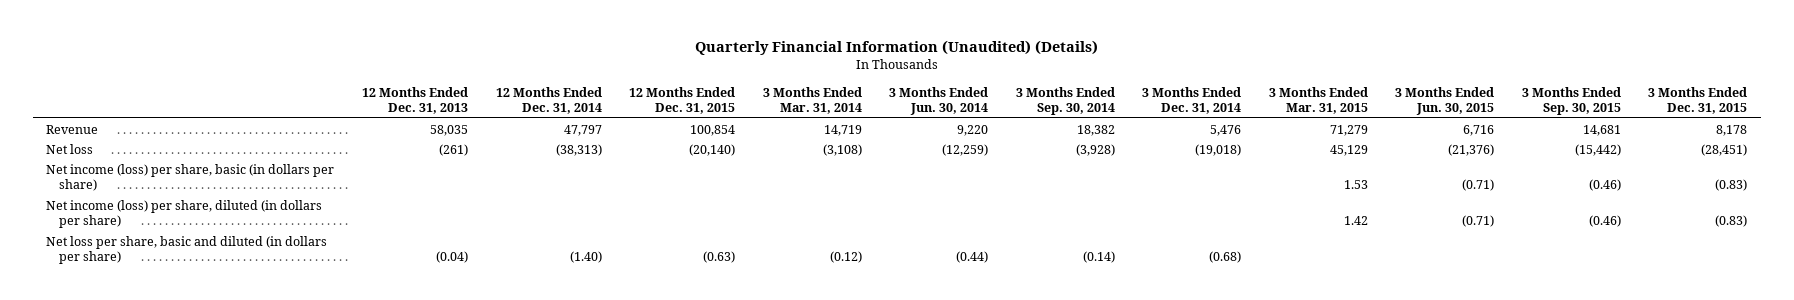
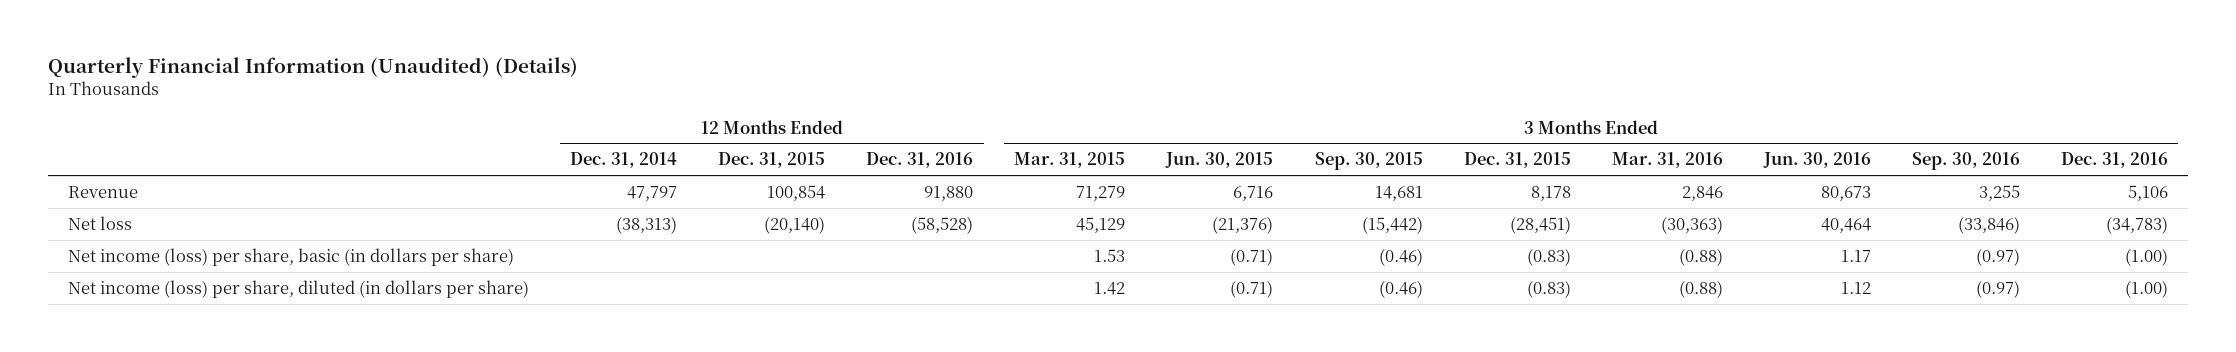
- | 12 Months Ended Dec. 31, 2013 | 12 Months Ended Dec. 31, 2014 | 12 Months Ended Dec. 31, 2015 | 3 Months Ended Mar. 31, 2014 | 3 Months Ended Jun. 30, 2014 | 3 Months Ended Sep. 30, 2014 | 3 Months Ended Dec. 31, 2014 | 3 Months Ended Mar. 31, 2015 | 3 Months Ended Jun. 30, 2015 | 3 Months Ended Sep. 30, 2015 | 3 Months Ended Dec. 31, 2015
+ | 12 Months Ended Dec. 31, 2014 | 12 Months Ended Dec. 31, 2015 | 12 Months Ended Dec. 31, 2016 | 3 Months Ended Mar. 31, 2015 | 3 Months Ended Jun. 30, 2015 | 3 Months Ended Sep. 30, 2015 | 3 Months Ended Dec. 31, 2015 | 3 Months Ended Mar. 31, 2016 | 3 Months Ended Jun. 30, 2016 | 3 Months Ended Sep. 30, 2016 | 3 Months Ended Dec. 31, 2016
- Net loss per share, basic and diluted (in dollars per share) | (0.04) | (1.40) | (0.63) | (0.12) | (0.44) | (0.14) | (0.68) | | | |

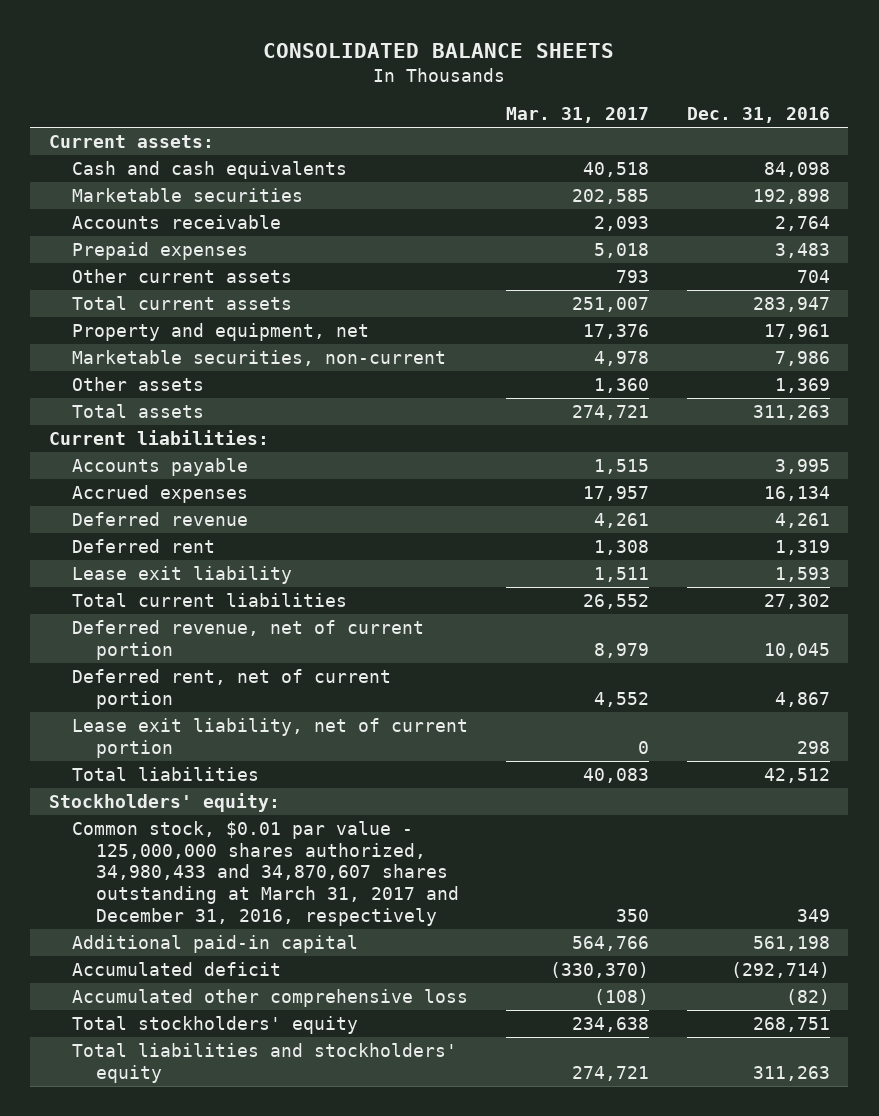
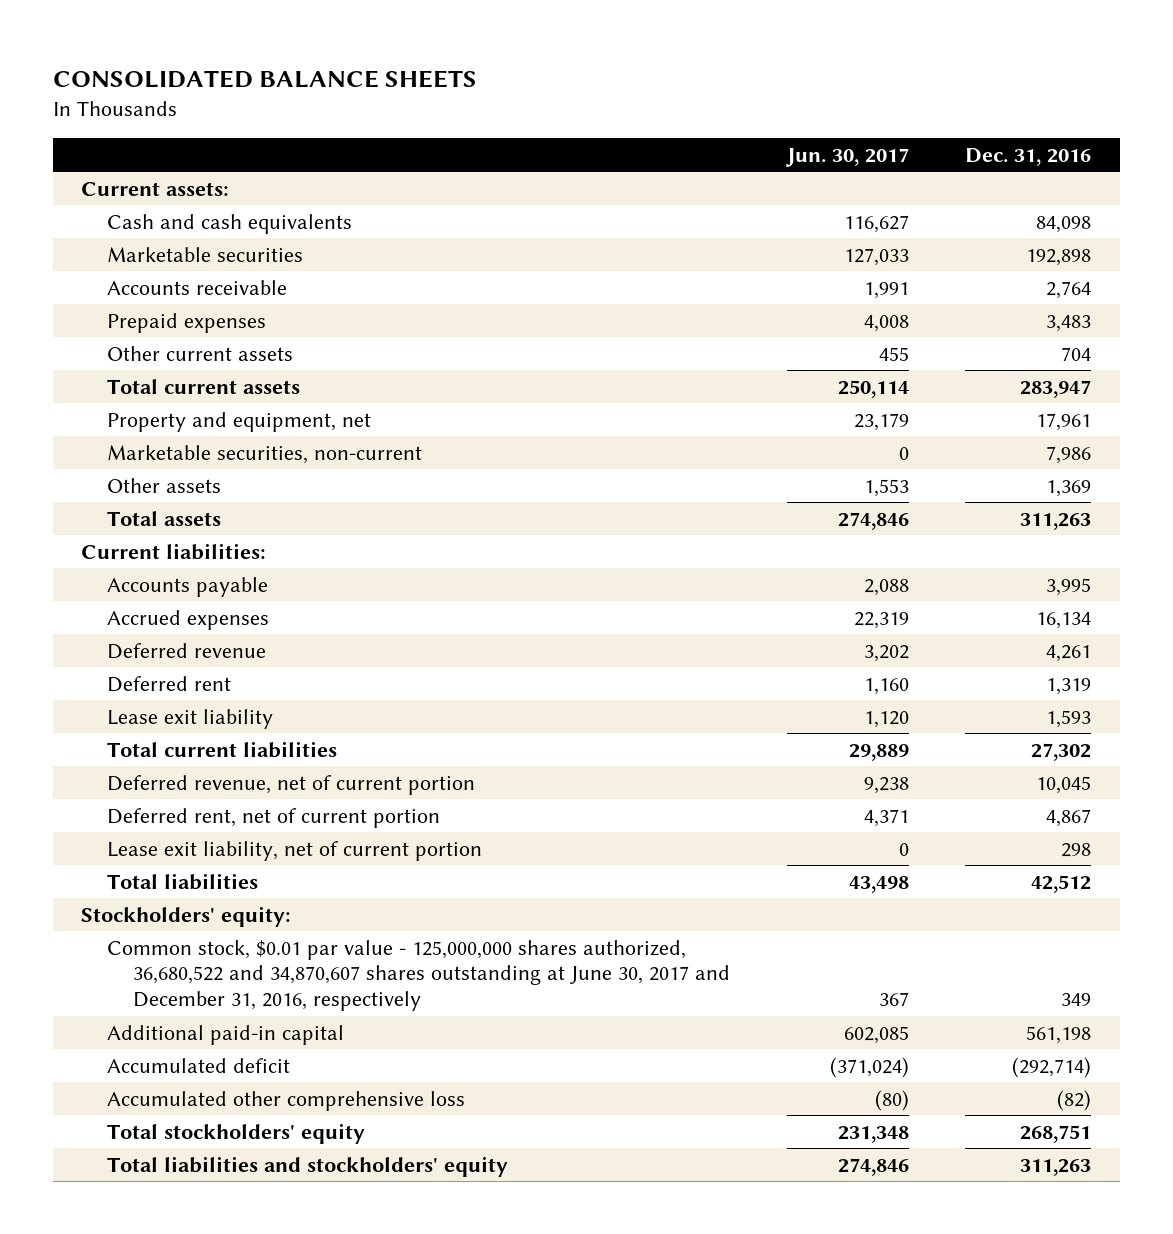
- | Mar. 31, 2017 | Dec. 31, 2016
+ | Jun. 30, 2017 | Dec. 31, 2016
- Common stock, $0.01 par value - 125,000,000 shares authorized, 34,980,433 and 34,870,607 shares outstanding at March 31, 2017 and December 31, 2016, respectively | 350 | 349
+ Common stock, $0.01 par value - 125,000,000 shares authorized, 36,680,522 and 34,870,607 shares outstanding at June 30, 2017 and December 31, 2016, respectively | 367 | 349

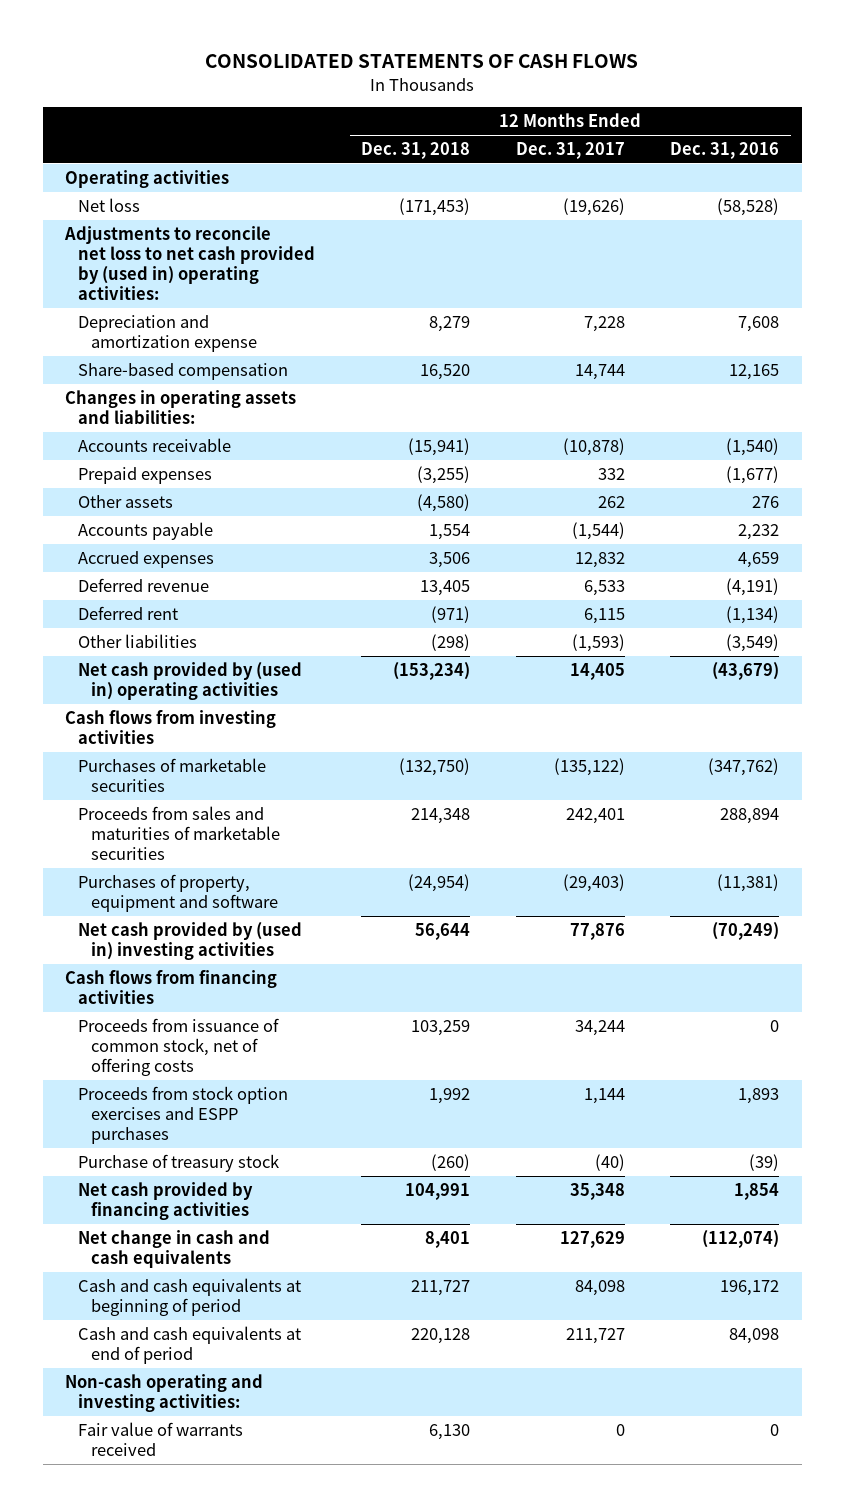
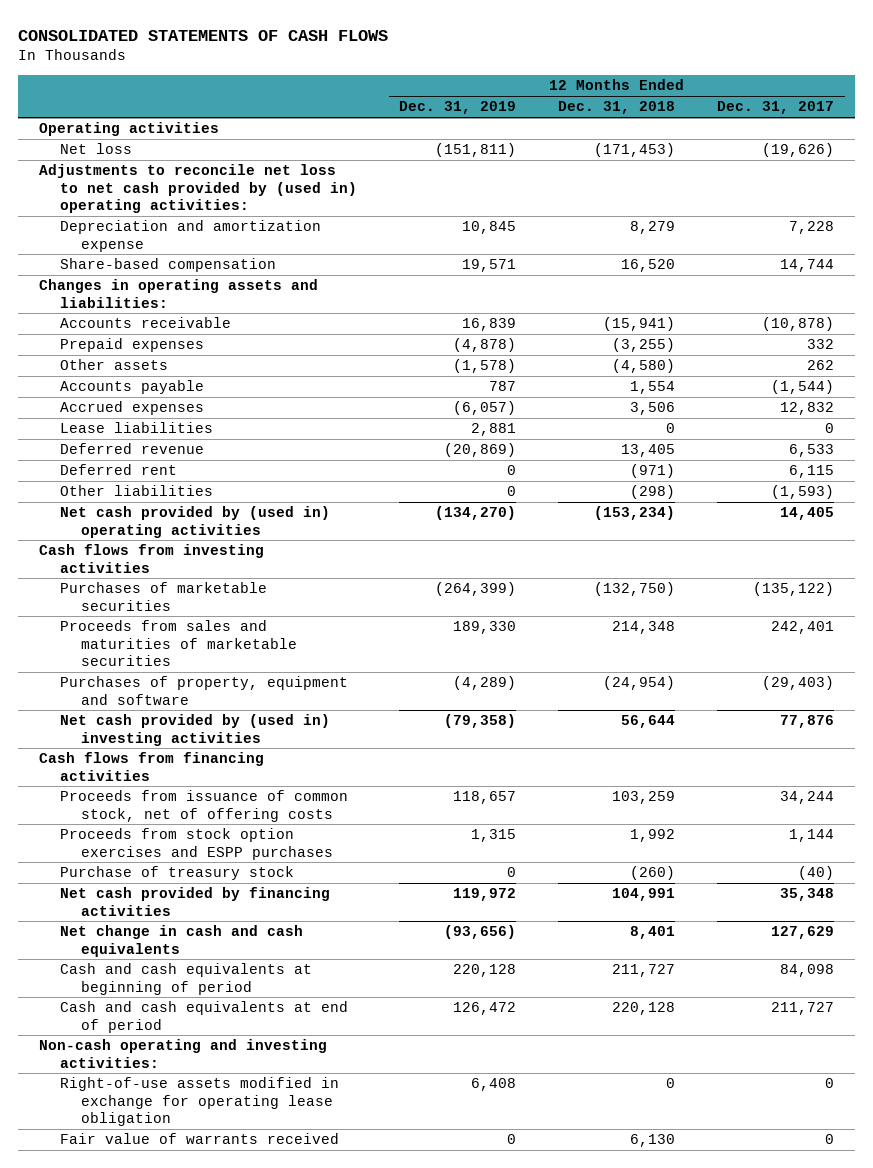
- | 12 Months Ended Dec. 31, 2018 | 12 Months Ended Dec. 31, 2017 | 12 Months Ended Dec. 31, 2016
+ | 12 Months Ended Dec. 31, 2019 | 12 Months Ended Dec. 31, 2018 | 12 Months Ended Dec. 31, 2017
+ Lease liabilities | 2,881 | 0 | 0
+ Right-of-use assets modified in exchange for operating lease obligation | 6,408 | 0 | 0

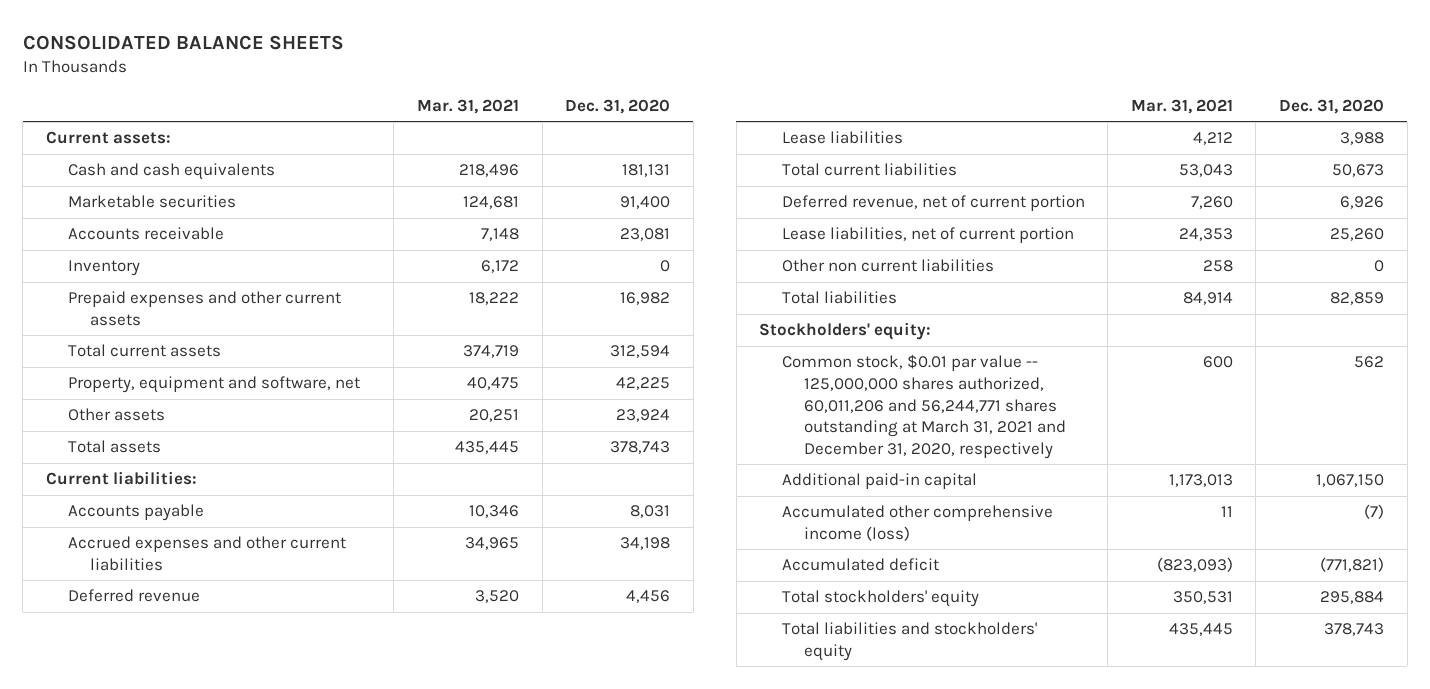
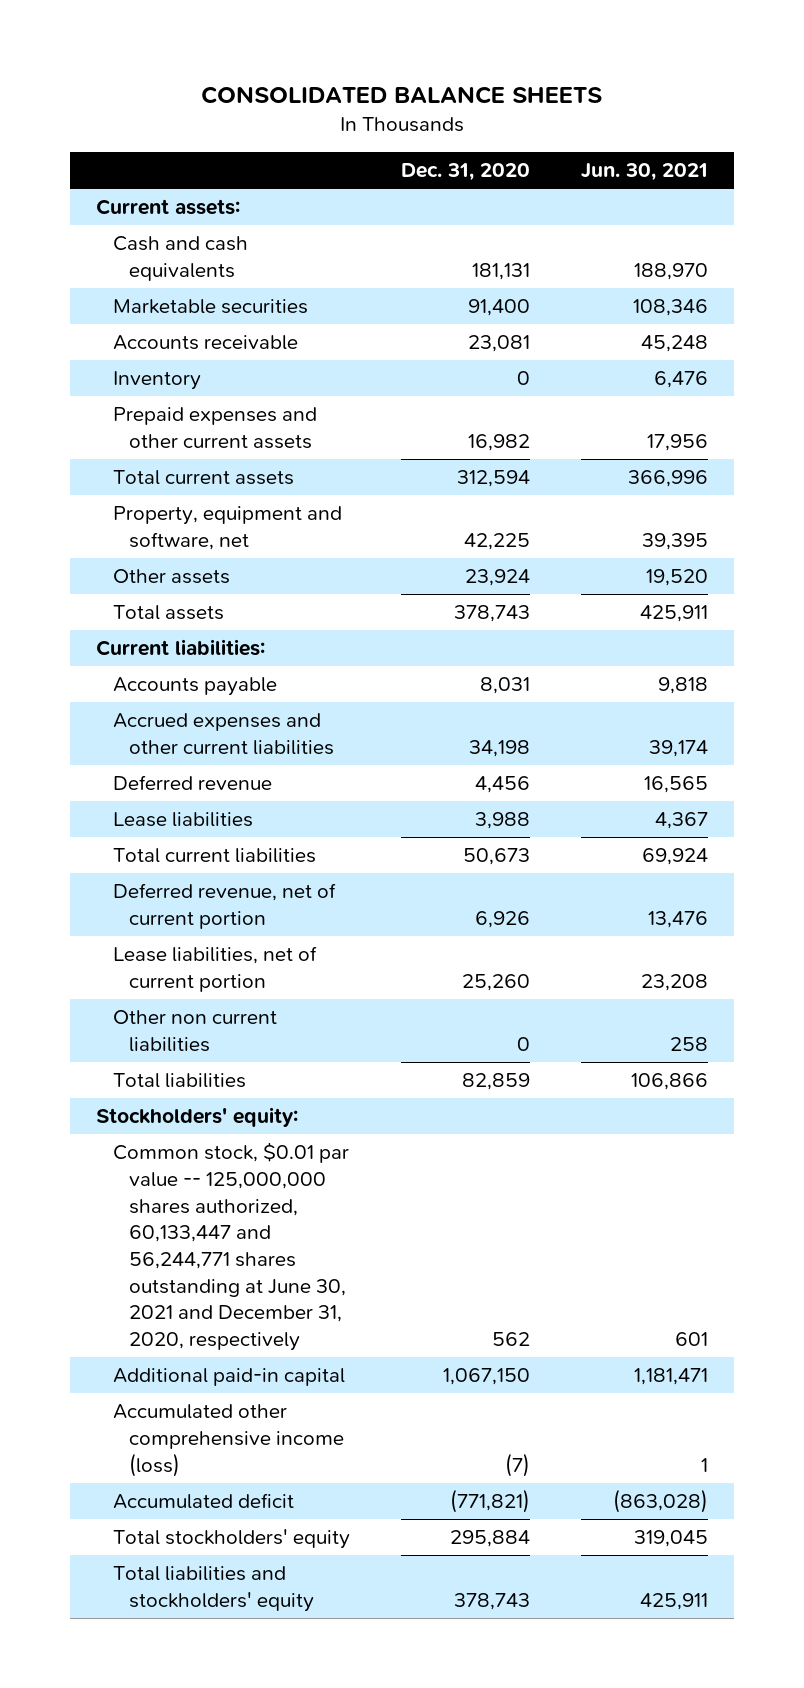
- | Mar. 31, 2021 | Dec. 31, 2020
+ | Dec. 31, 2020 | Jun. 30, 2021
- Common stock, $0.01 par value -- 125,000,000 shares authorized, 60,011,206 and 56,244,771 shares outstanding at March 31, 2021 and December 31, 2020, respectively | 600 | 562
+ Common stock, $0.01 par value -- 125,000,000 shares authorized, 60,133,447 and 56,244,771 shares outstanding at June 30, 2021 and December 31, 2020, respectively | 562 | 601

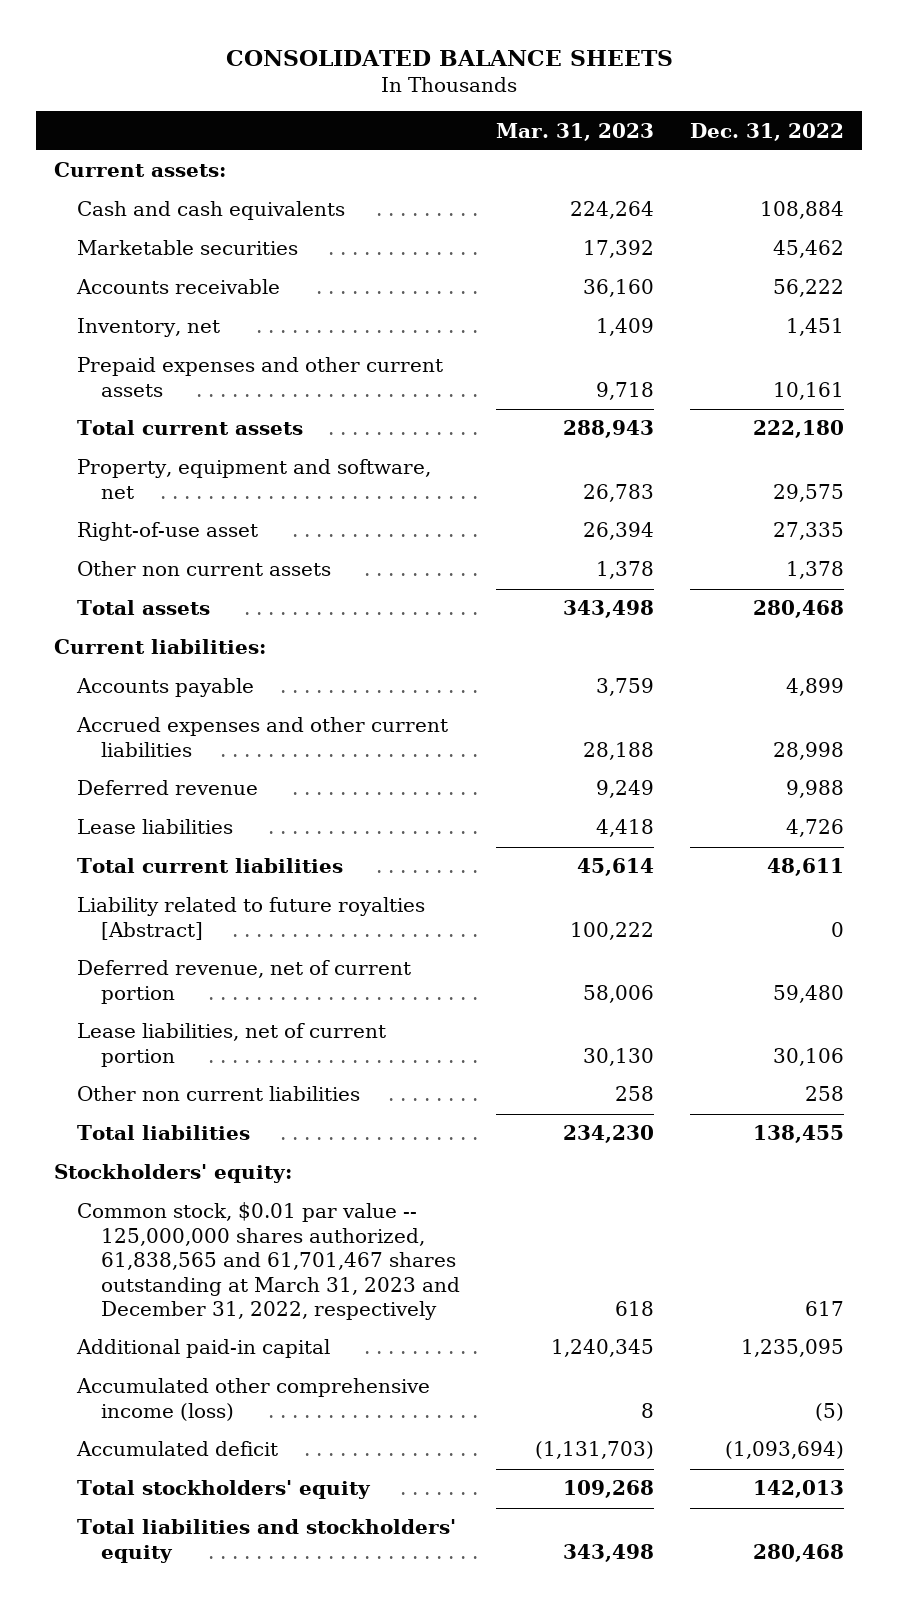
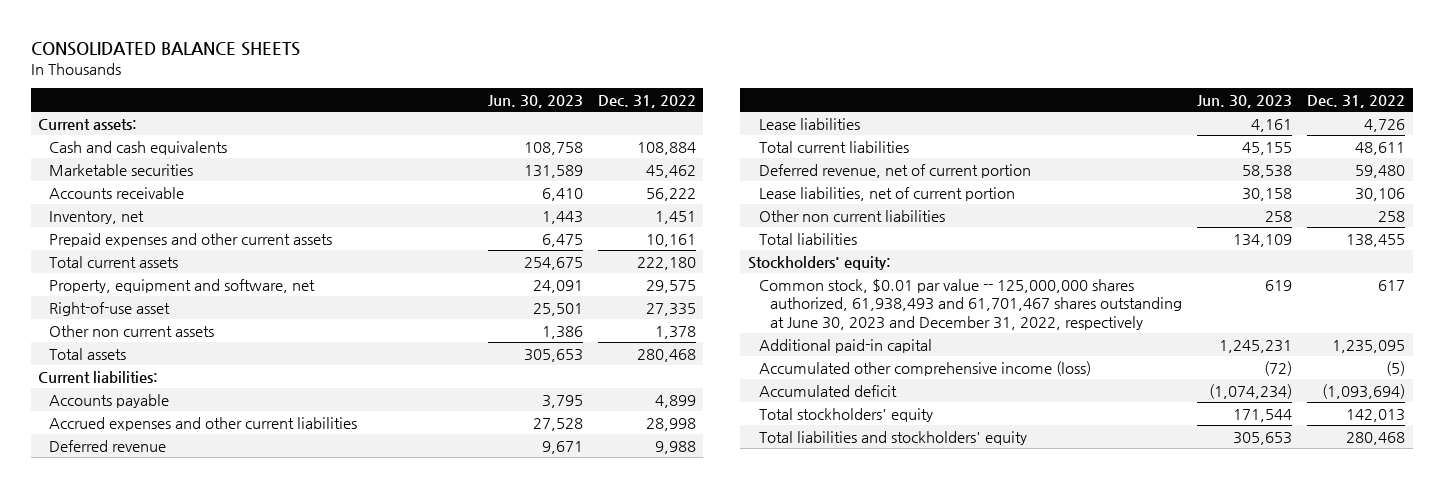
- | Mar. 31, 2023 | Dec. 31, 2022
+ | Jun. 30, 2023 | Dec. 31, 2022
- Liability related to future royalties [Abstract] | 100,222 | 0
- Common stock, $0.01 par value -- 125,000,000 shares authorized, 61,838,565 and 61,701,467 shares outstanding at March 31, 2023 and December 31, 2022, respectively | 618 | 617
+ Common stock, $0.01 par value -- 125,000,000 shares authorized, 61,938,493 and 61,701,467 shares outstanding at June 30, 2023 and December 31, 2022, respectively | 619 | 617

